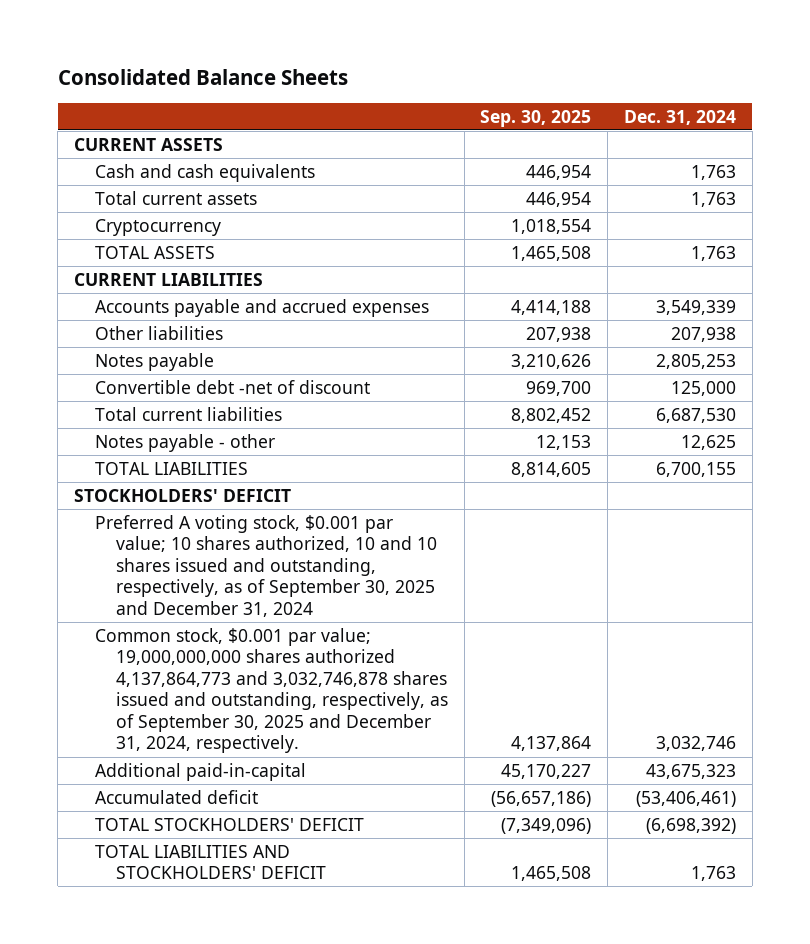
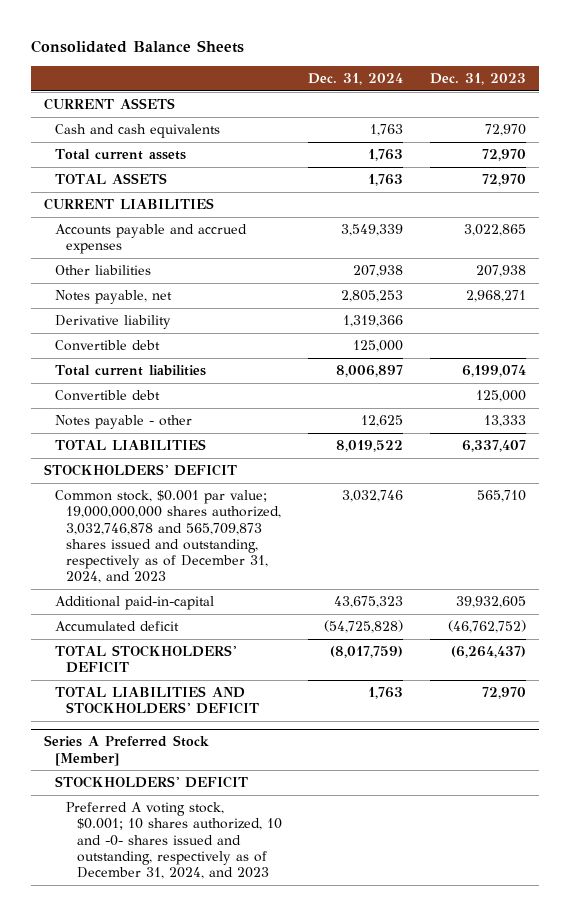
- | Sep. 30, 2025 | Dec. 31, 2024
+ | Dec. 31, 2024 | Dec. 31, 2023
- Cryptocurrency | 1,018,554 |
- Notes payable | 3,210,626 | 2,805,253
- Convertible debt -net of discount | 969,700 | 125,000
- Total current liabilities | 8,802,452 | 6,687,530
+ Notes payable, net | 2,805,253 | 2,968,271
+ Derivative liability | 1,319,366 |
+ Convertible debt | 125,000 |
+ Total current liabilities | 8,006,897 | 6,199,074
+ Convertible debt | | 125,000
- TOTAL LIABILITIES | 8,814,605 | 6,700,155
+ TOTAL LIABILITIES | 8,019,522 | 6,337,407
- Preferred A voting stock, $0.001 par value; 10 shares authorized, 10 and 10 shares issued and outstanding, respectively, as of September 30, 2025 and December 31, 2024
- Common stock, $0.001 par value; 19,000,000,000 shares authorized 4,137,864,773 and 3,032,746,878 shares issued and outstanding, respectively, as of September 30, 2025 and December 31, 2024, respectively. | 4,137,864 | 3,032,746
+ Common stock, $0.001 par value; 19,000,000,000 shares authorized, 3,032,746,878 and 565,709,873 shares issued and outstanding, respectively as of December 31, 2024, and 2023 | 3,032,746 | 565,710
- Accumulated deficit | (56,657,186) | (53,406,461)
- TOTAL STOCKHOLDERS' DEFICIT | (7,349,096) | (6,698,392)
+ Accumulated deficit | (54,725,828) | (46,762,752)
+ TOTAL STOCKHOLDERS' DEFICIT | (8,017,759) | (6,264,437)
+ Series A Preferred Stock [Member]
+ STOCKHOLDERS' DEFICIT
+ Preferred A voting stock, $0.001; 10 shares authorized, 10 and -0- shares issued and outstanding, respectively as of December 31, 2024, and 2023

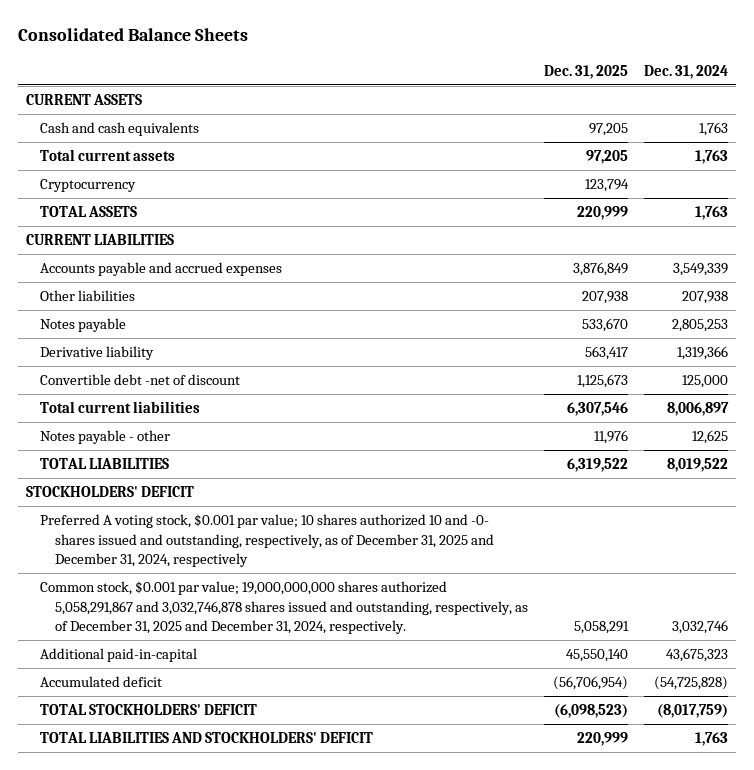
- | Dec. 31, 2024 | Dec. 31, 2023
+ | Dec. 31, 2025 | Dec. 31, 2024
+ Cryptocurrency | 123,794 |
- Notes payable, net | 2,805,253 | 2,968,271
+ Notes payable | 533,670 | 2,805,253
- Convertible debt | 125,000 |
+ Convertible debt -net of discount | 1,125,673 | 125,000
- Convertible debt | | 125,000
- Common stock, $0.001 par value; 19,000,000,000 shares authorized, 3,032,746,878 and 565,709,873 shares issued and outstanding, respectively as of December 31, 2024, and 2023 | 3,032,746 | 565,710
+ Preferred A voting stock, $0.001 par value; 10 shares authorized 10 and -0- shares issued and outstanding, respectively, as of December 31, 2025 and December 31, 2024, respectively
+ Common stock, $0.001 par value; 19,000,000,000 shares authorized 5,058,291,867 and 3,032,746,878 shares issued and outstanding, respectively, as of December 31, 2025 and December 31, 2024, respectively. | 5,058,291 | 3,032,746
- Series A Preferred Stock [Member]
- STOCKHOLDERS' DEFICIT
- Preferred A voting stock, $0.001; 10 shares authorized, 10 and -0- shares issued and outstanding, respectively as of December 31, 2024, and 2023

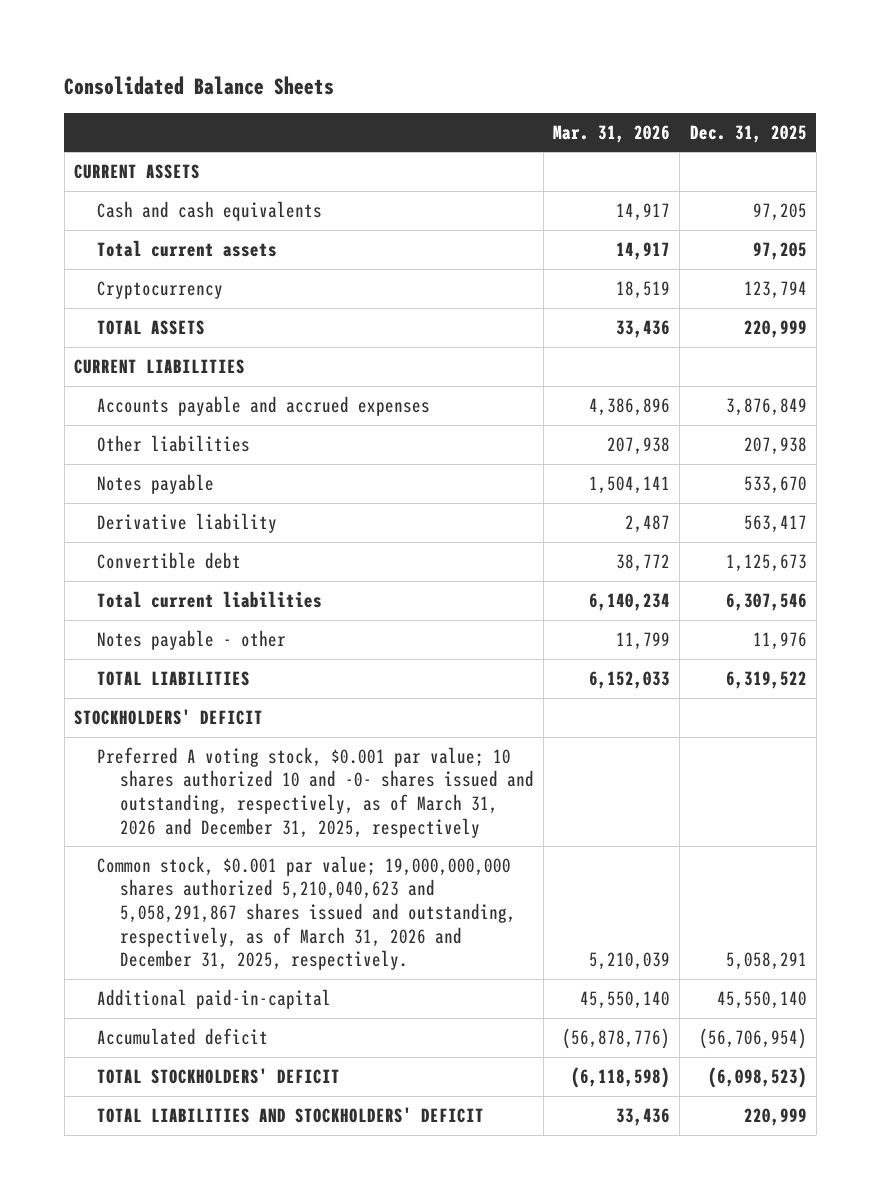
- | Dec. 31, 2025 | Dec. 31, 2024
+ | Mar. 31, 2026 | Dec. 31, 2025
- Convertible debt -net of discount | 1,125,673 | 125,000
+ Convertible debt | 38,772 | 1,125,673
- Preferred A voting stock, $0.001 par value; 10 shares authorized 10 and -0- shares issued and outstanding, respectively, as of December 31, 2025 and December 31, 2024, respectively
- Common stock, $0.001 par value; 19,000,000,000 shares authorized 5,058,291,867 and 3,032,746,878 shares issued and outstanding, respectively, as of December 31, 2025 and December 31, 2024, respectively. | 5,058,291 | 3,032,746
+ Preferred A voting stock, $0.001 par value; 10 shares authorized 10 and -0- shares issued and outstanding, respectively, as of March 31, 2026 and December 31, 2025, respectively
+ Common stock, $0.001 par value; 19,000,000,000 shares authorized 5,210,040,623 and 5,058,291,867 shares issued and outstanding, respectively, as of March 31, 2026 and December 31, 2025, respectively. | 5,210,039 | 5,058,291

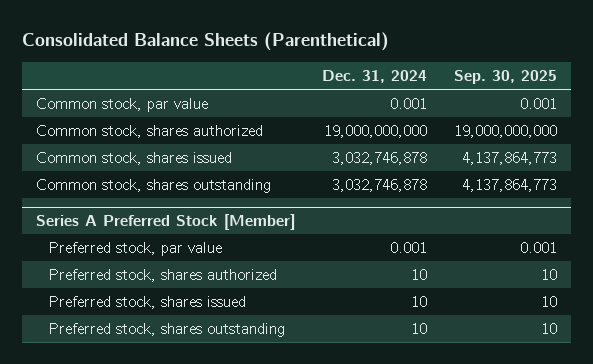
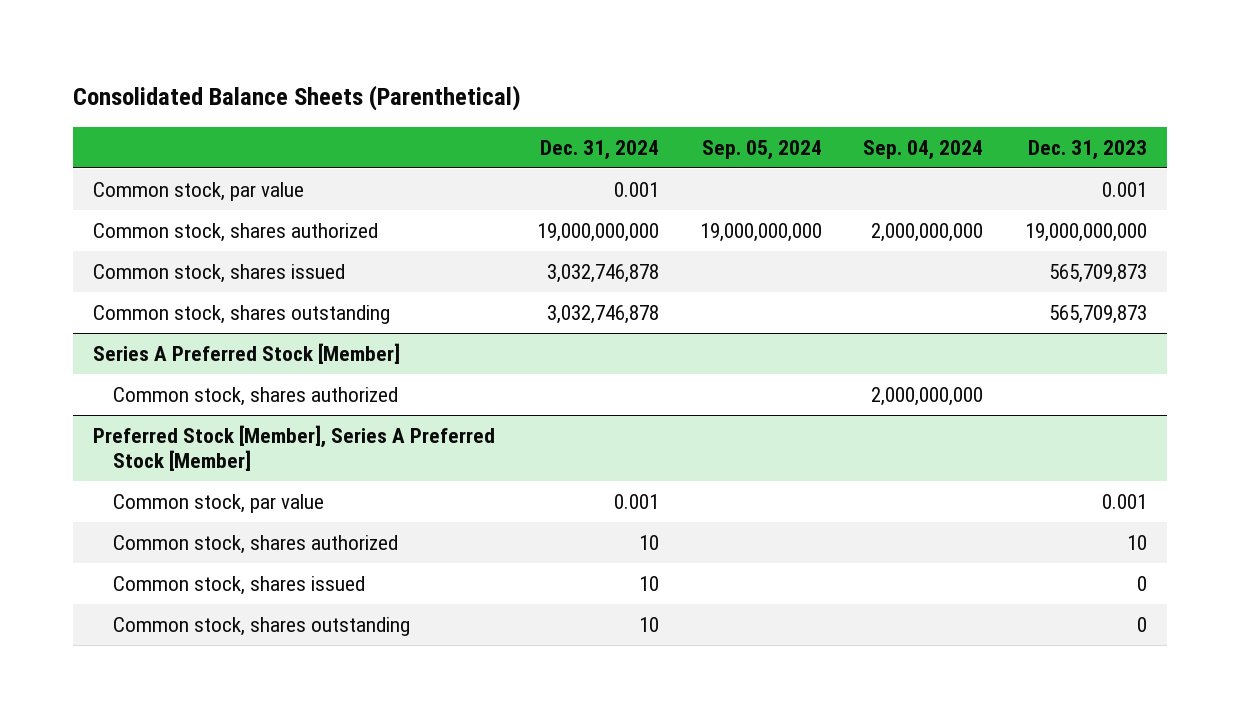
- | Dec. 31, 2024 | Sep. 30, 2025
+ | Dec. 31, 2024 | Sep. 05, 2024 | Sep. 04, 2024 | Dec. 31, 2023
@ Series A Preferred Stock [Member]
- Preferred stock, par value | 0.001 | 0.001
- Preferred stock, shares authorized | 10 | 10
- Preferred stock, shares issued | 10 | 10
- Preferred stock, shares outstanding | 10 | 10
+ Common stock, shares authorized | | | 2,000,000,000 |
+ Preferred Stock [Member], Series A Preferred Stock [Member]
+ Common stock, par value | 0.001 | | | 0.001
+ Common stock, shares authorized | 10 | | | 10
+ Common stock, shares issued | 10 | | | 0
+ Common stock, shares outstanding | 10 | | | 0

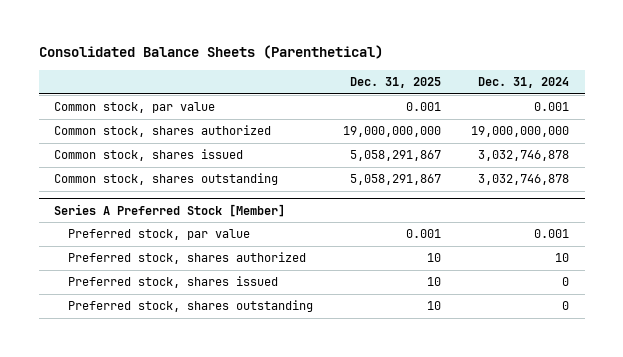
- | Dec. 31, 2024 | Sep. 05, 2024 | Sep. 04, 2024 | Dec. 31, 2023
+ | Dec. 31, 2025 | Dec. 31, 2024
@ Series A Preferred Stock [Member]
- Common stock, shares authorized | | | 2,000,000,000 |
- Preferred Stock [Member], Series A Preferred Stock [Member]
- Common stock, par value | 0.001 | | | 0.001
- Common stock, shares authorized | 10 | | | 10
- Common stock, shares issued | 10 | | | 0
- Common stock, shares outstanding | 10 | | | 0
@ Series A Preferred Stock [Member]
+ Preferred stock, par value | 0.001 | 0.001
+ Preferred stock, shares authorized | 10 | 10
+ Preferred stock, shares issued | 10 | 0
+ Preferred stock, shares outstanding | 10 | 0

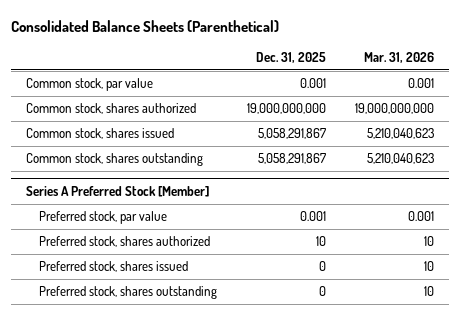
- | Dec. 31, 2025 | Dec. 31, 2024
+ | Dec. 31, 2025 | Mar. 31, 2026
@ Series A Preferred Stock [Member]
- Preferred stock, shares issued | 10 | 0
- Preferred stock, shares outstanding | 10 | 0
+ Preferred stock, shares issued | 0 | 10
+ Preferred stock, shares outstanding | 0 | 10

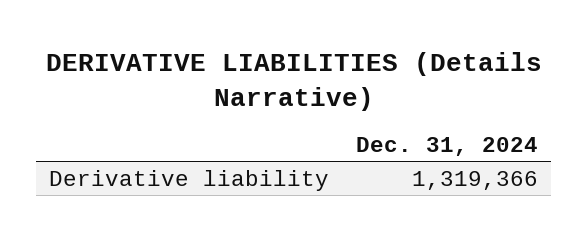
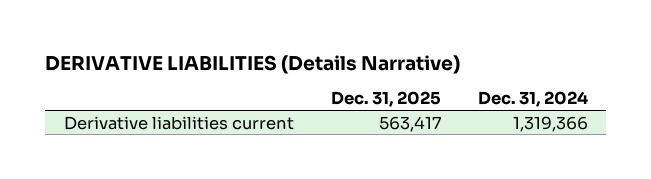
- | Dec. 31, 2024
+ | Dec. 31, 2025 | Dec. 31, 2024
- Derivative liability | 1,319,366
+ Derivative liabilities current | 563,417 | 1,319,366

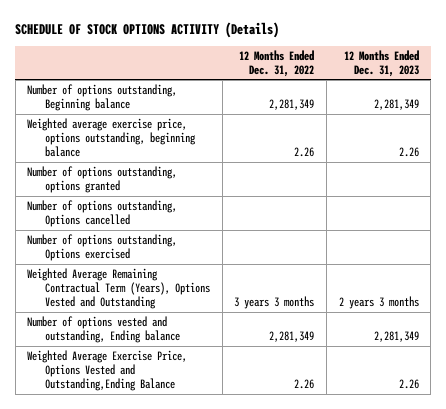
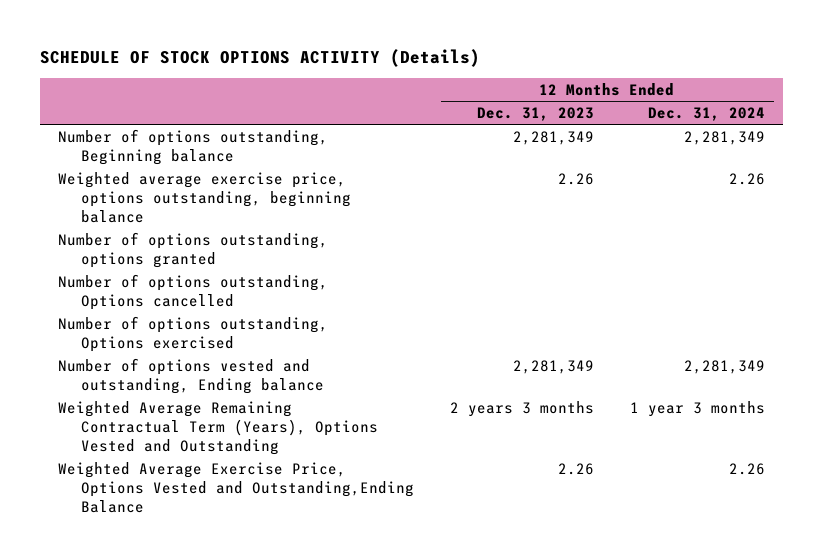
- | 12 Months Ended Dec. 31, 2022 | 12 Months Ended Dec. 31, 2023
+ | 12 Months Ended Dec. 31, 2023 | 12 Months Ended Dec. 31, 2024
moved down: Weighted Average Remaining Contractual Term (Years), Options Vested and Outstanding | 2 years 3 months | 1 year 3 months

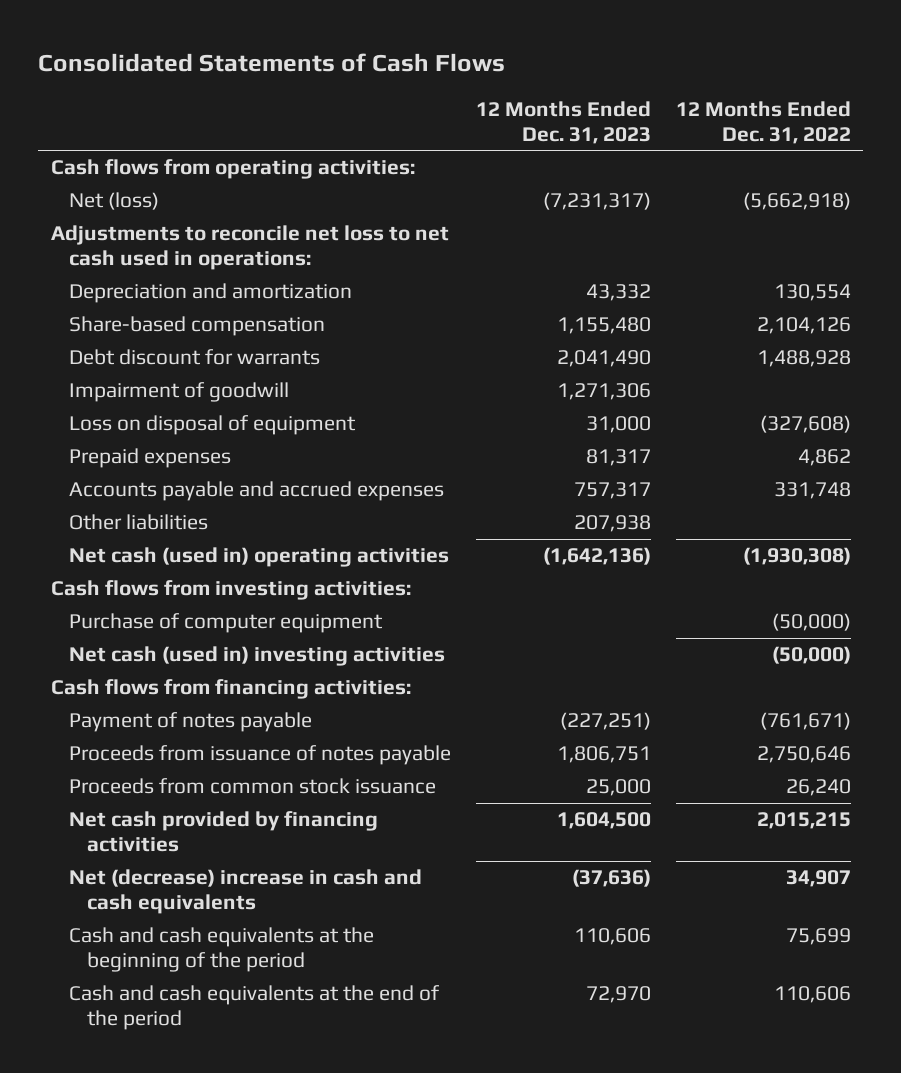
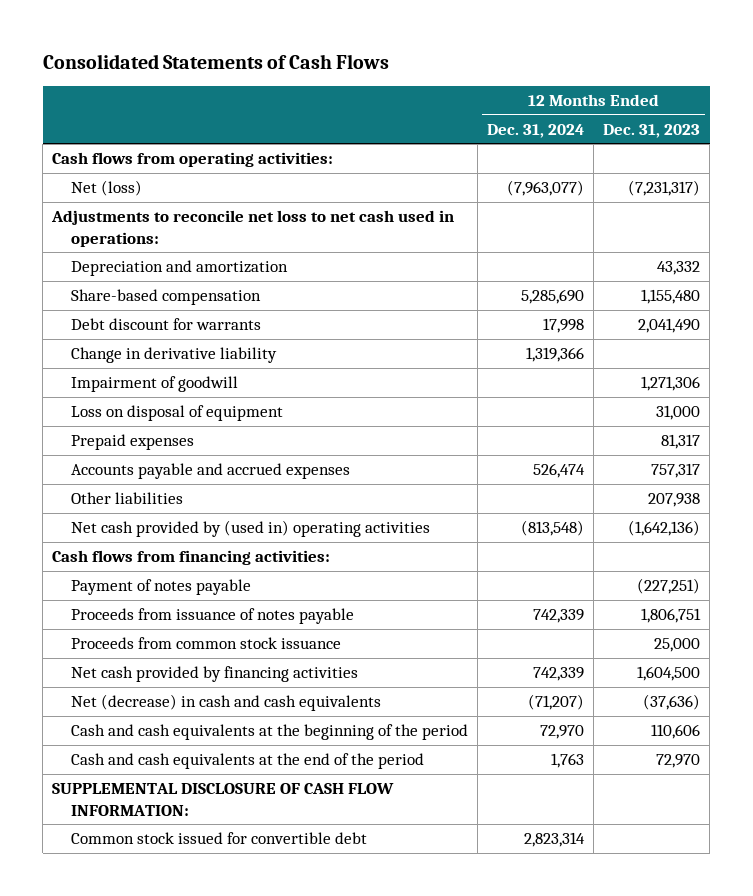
- | 12 Months Ended Dec. 31, 2023 | 12 Months Ended Dec. 31, 2022
+ | 12 Months Ended Dec. 31, 2024 | 12 Months Ended Dec. 31, 2023
+ Change in derivative liability | 1,319,366 |
- Net cash (used in) operating activities | (1,642,136) | (1,930,308)
- Cash flows from investing activities:
- Purchase of computer equipment | | (50,000)
- Net cash (used in) investing activities | | (50,000)
+ Net cash provided by (used in) operating activities | (813,548) | (1,642,136)
- Net (decrease) increase in cash and cash equivalents | (37,636) | 34,907
+ Net (decrease) in cash and cash equivalents | (71,207) | (37,636)
+ SUPPLEMENTAL DISCLOSURE OF CASH FLOW INFORMATION:
+ Common stock issued for convertible debt | 2,823,314 |

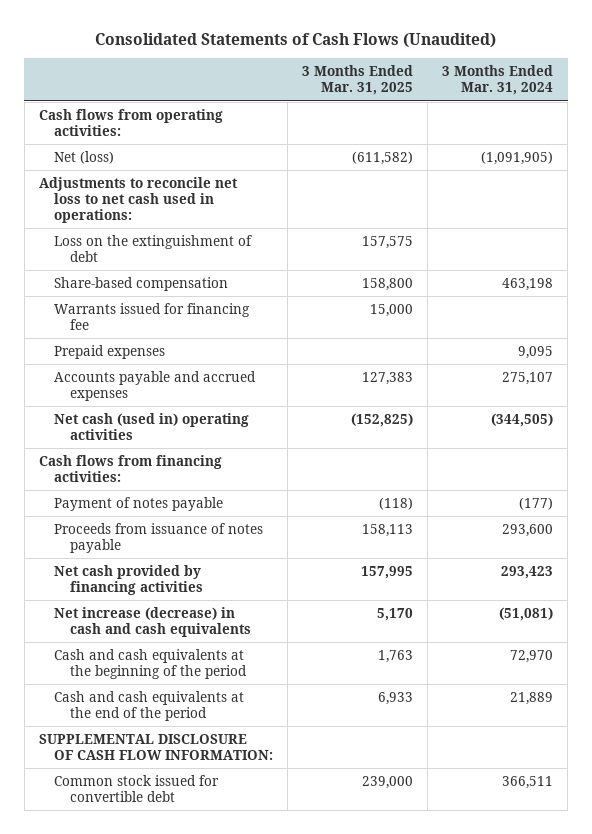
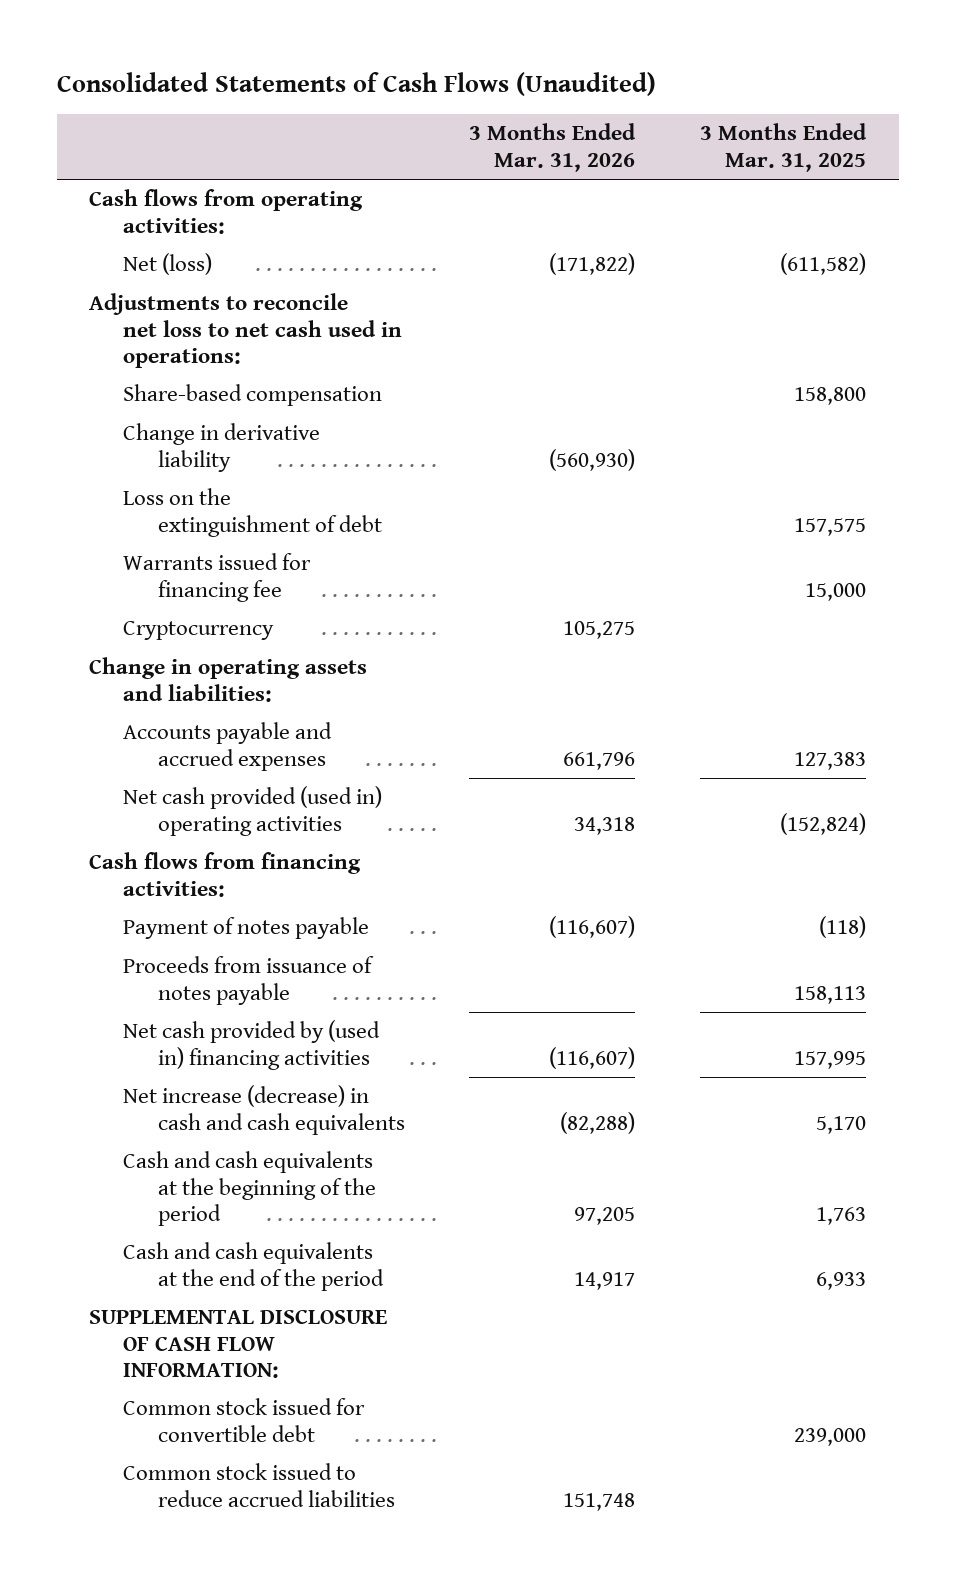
- | 3 Months Ended Mar. 31, 2025 | 3 Months Ended Mar. 31, 2024
+ | 3 Months Ended Mar. 31, 2026 | 3 Months Ended Mar. 31, 2025
+ Change in derivative liability | (560,930) |
moved down: Loss on the extinguishment of debt | | 157,575
- Prepaid expenses | | 9,095
+ Cryptocurrency | 105,275 |
+ Change in operating assets and liabilities:
- Net cash (used in) operating activities | (152,825) | (344,505)
+ Net cash provided (used in) operating activities | 34,318 | (152,824)
- Net cash provided by financing activities | 157,995 | 293,423
+ Net cash provided by (used in) financing activities | (116,607) | 157,995
+ Common stock issued to reduce accrued liabilities | 151,748 |

